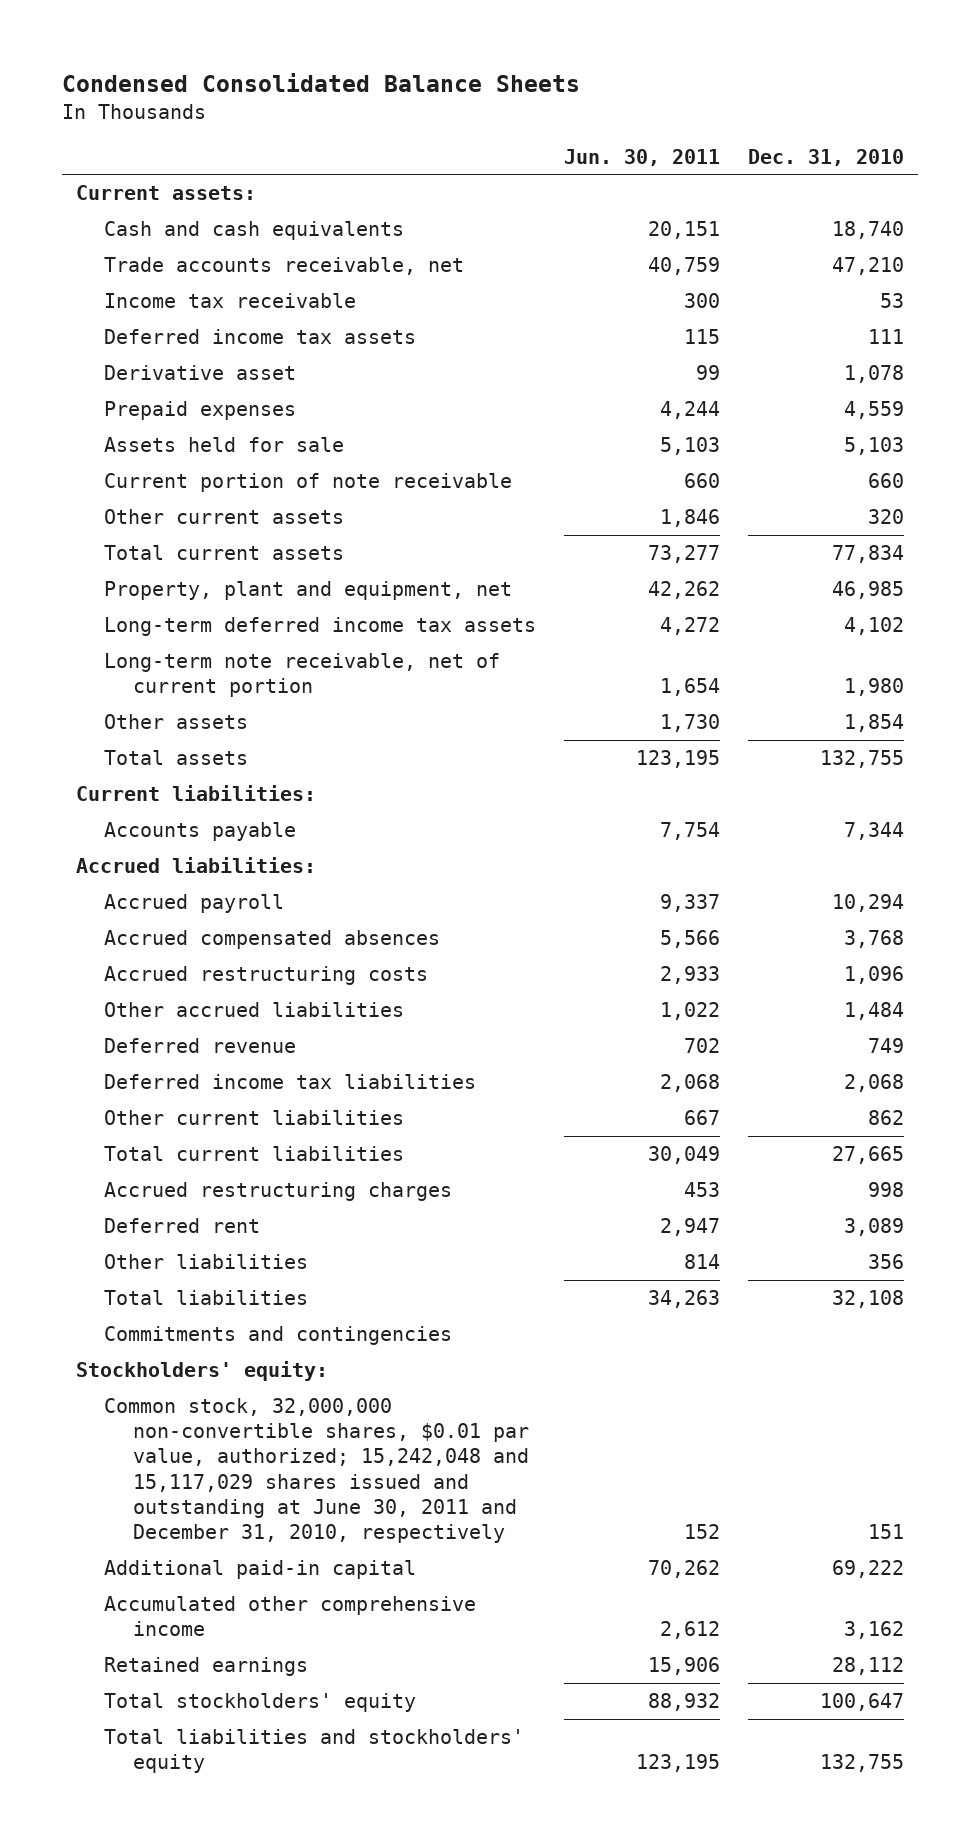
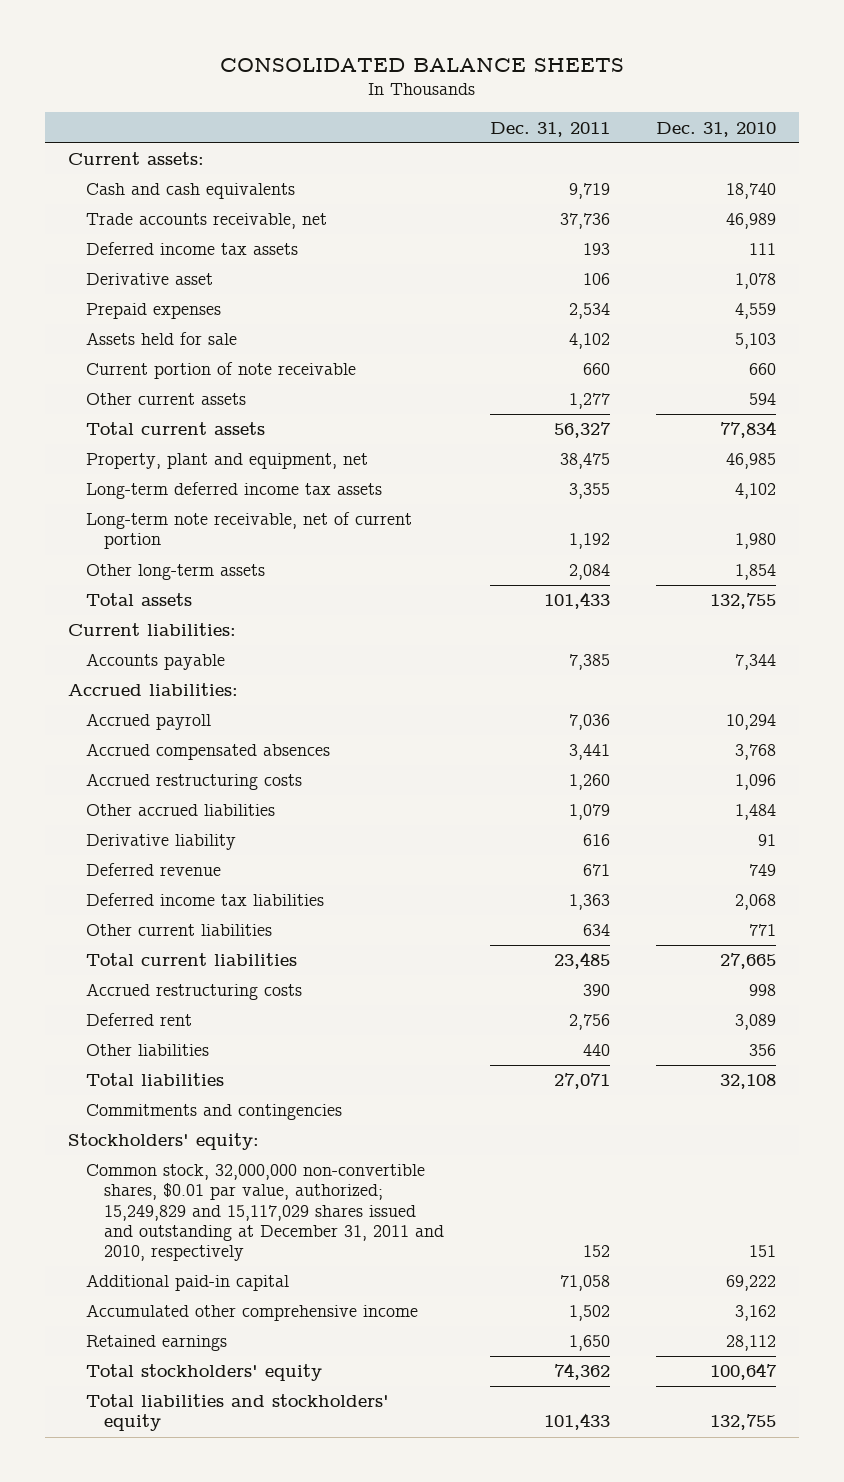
- Condensed Consolidated Balance Sheets
+ CONSOLIDATED BALANCE SHEETS
- | Jun. 30, 2011 | Dec. 31, 2010
+ | Dec. 31, 2011 | Dec. 31, 2010
- Trade accounts receivable, net | 40,759 | 47,210
- Income tax receivable | 300 | 53
+ Trade accounts receivable, net | 37,736 | 46,989
- Other current assets | 1,846 | 320
+ Other current assets | 1,277 | 594
- Other assets | 1,730 | 1,854
+ Other long-term assets | 2,084 | 1,854
+ Derivative liability | 616 | 91
- Other current liabilities | 667 | 862
+ Other current liabilities | 634 | 771
- Accrued restructuring charges | 453 | 998
+ Accrued restructuring costs | 390 | 998
- Common stock, 32,000,000 non-convertible shares, $0.01 par value, authorized; 15,242,048 and 15,117,029 shares issued and outstanding at June 30, 2011 and December 31, 2010, respectively | 152 | 151
+ Common stock, 32,000,000 non-convertible shares, $0.01 par value, authorized; 15,249,829 and 15,117,029 shares issued and outstanding at December 31, 2011 and 2010, respectively | 152 | 151

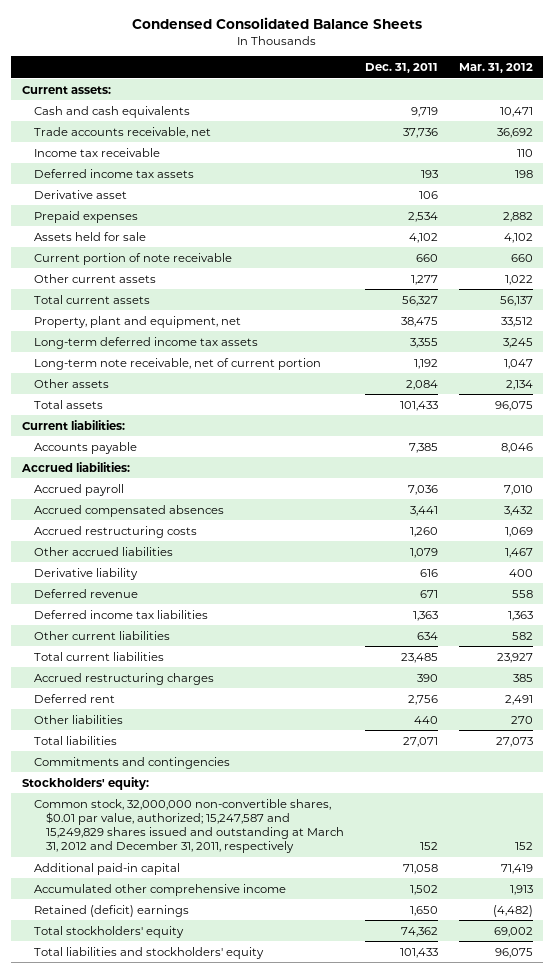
- CONSOLIDATED BALANCE SHEETS
+ Condensed Consolidated Balance Sheets
- | Dec. 31, 2011 | Dec. 31, 2010
+ | Dec. 31, 2011 | Mar. 31, 2012
+ Income tax receivable | | 110
- Other long-term assets | 2,084 | 1,854
+ Other assets | 2,084 | 2,134
- Accrued restructuring costs | 390 | 998
+ Accrued restructuring charges | 390 | 385
- Common stock, 32,000,000 non-convertible shares, $0.01 par value, authorized; 15,249,829 and 15,117,029 shares issued and outstanding at December 31, 2011 and 2010, respectively | 152 | 151
+ Common stock, 32,000,000 non-convertible shares, $0.01 par value, authorized; 15,247,587 and 15,249,829 shares issued and outstanding at March 31, 2012 and December 31, 2011, respectively | 152 | 152
- Retained earnings | 1,650 | 28,112
+ Retained (deficit) earnings | 1,650 | (4,482)

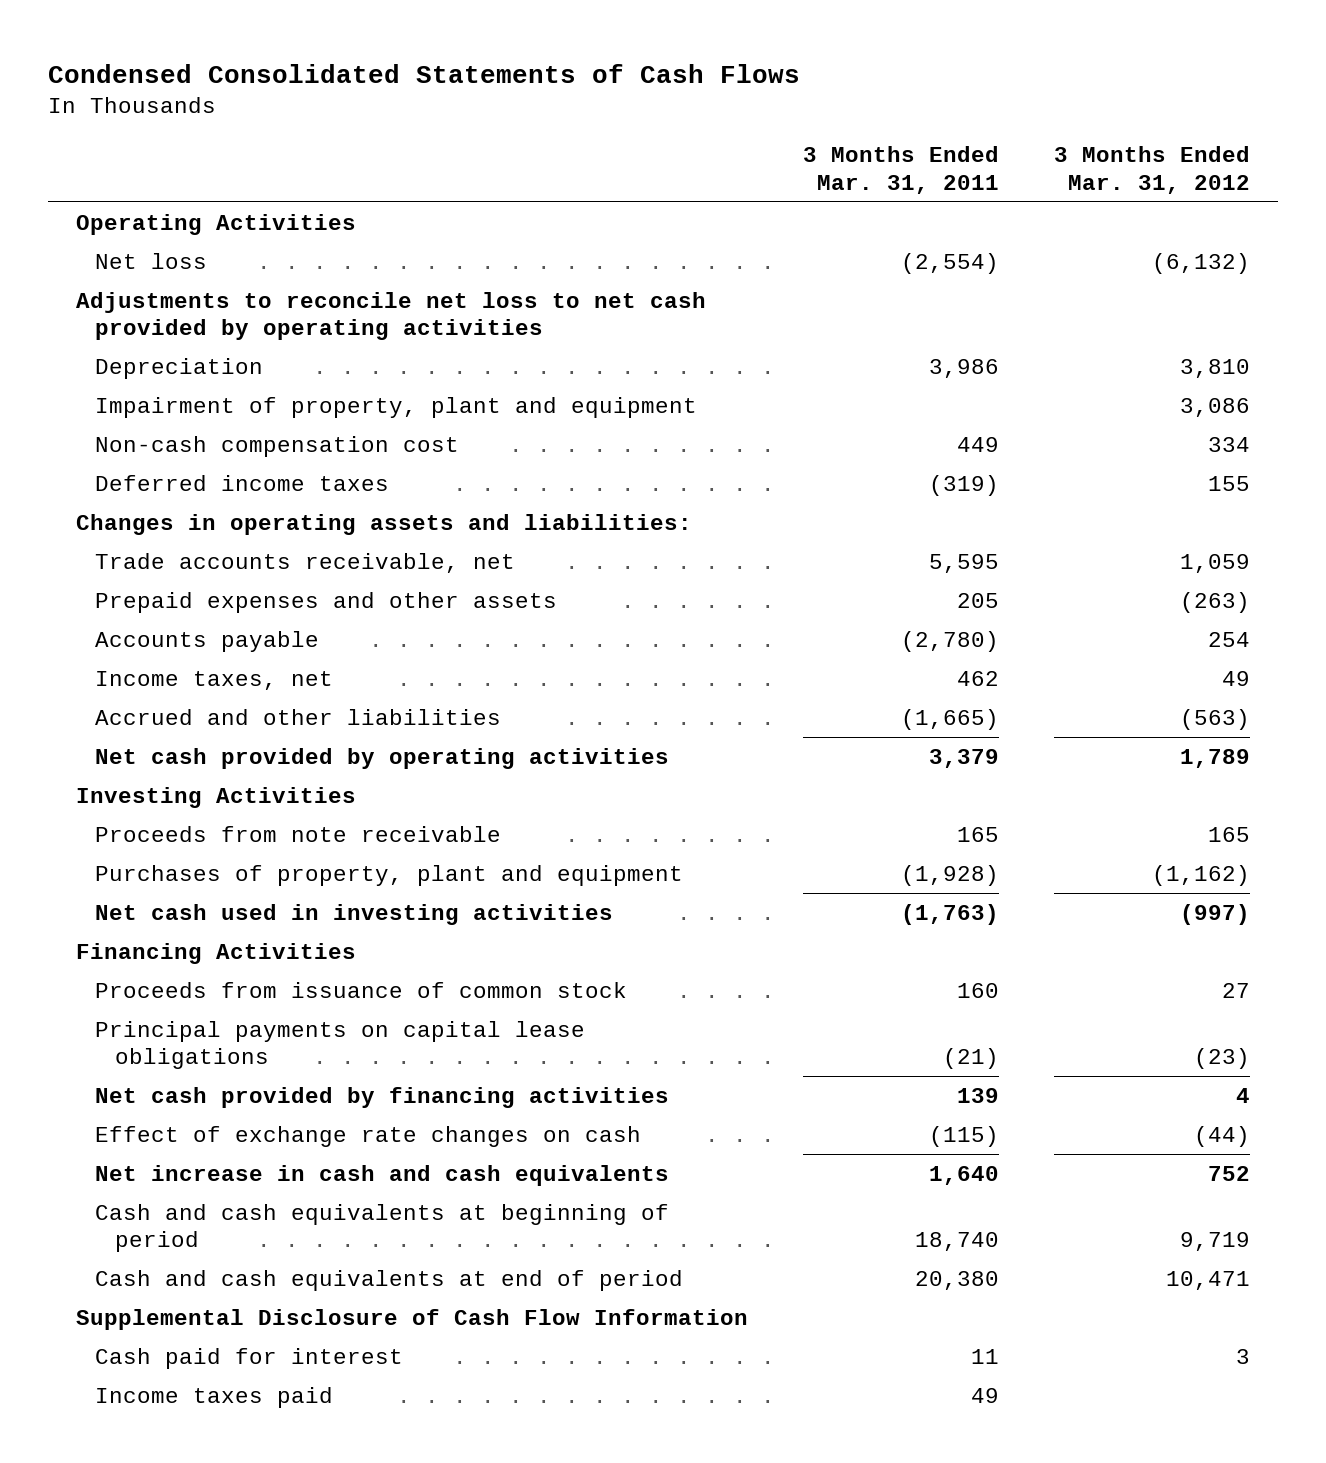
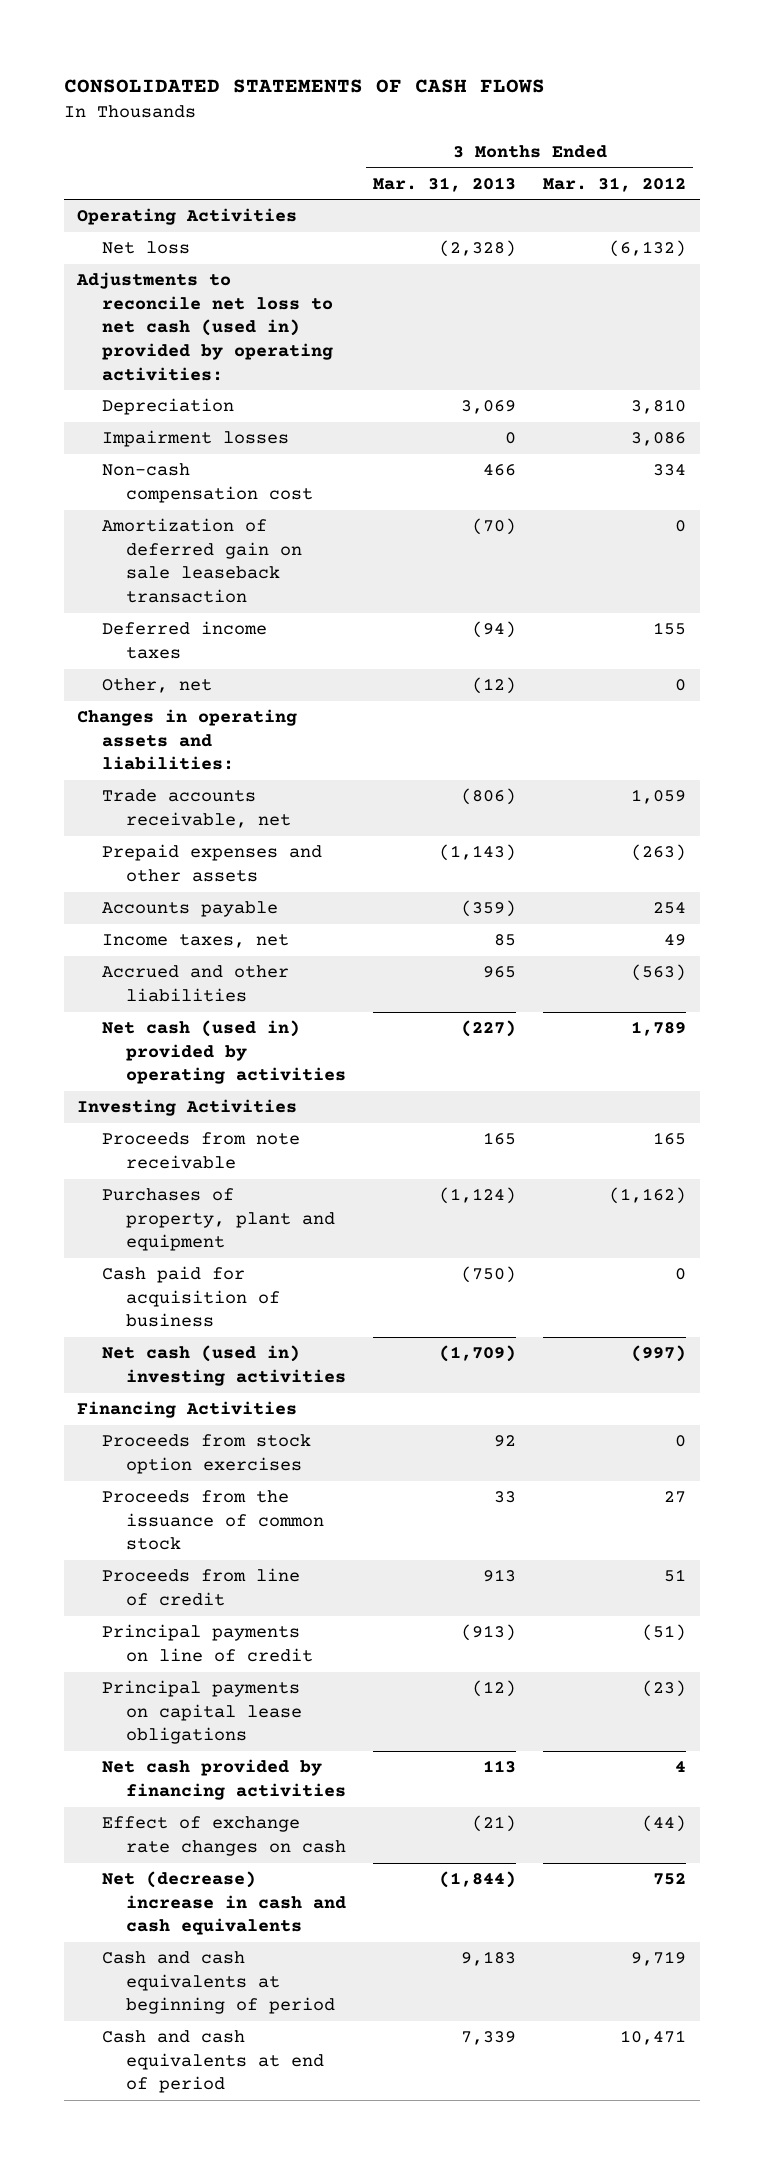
- Condensed Consolidated Statements of Cash Flows
+ CONSOLIDATED STATEMENTS OF CASH FLOWS
- | 3 Months Ended Mar. 31, 2011 | 3 Months Ended Mar. 31, 2012
+ | 3 Months Ended Mar. 31, 2013 | 3 Months Ended Mar. 31, 2012
- Adjustments to reconcile net loss to net cash provided by operating activities
+ Adjustments to reconcile net loss to net cash (used in) provided by operating activities:
- Impairment of property, plant and equipment | | 3,086
+ Impairment losses | 0 | 3,086
+ Amortization of deferred gain on sale leaseback transaction | (70) | 0
+ Other, net | (12) | 0
- Net cash provided by operating activities | 3,379 | 1,789
+ Net cash (used in) provided by operating activities | (227) | 1,789
- Net cash used in investing activities | (1,763) | (997)
+ Cash paid for acquisition of business | (750) | 0
+ Net cash (used in) investing activities | (1,709) | (997)
- Proceeds from issuance of common stock | 160 | 27
+ Proceeds from stock option exercises | 92 | 0
+ Proceeds from the issuance of common stock | 33 | 27
+ Proceeds from line of credit | 913 | 51
+ Principal payments on line of credit | (913) | (51)
- Net increase in cash and cash equivalents | 1,640 | 752
+ Net (decrease) increase in cash and cash equivalents | (1,844) | 752
- Supplemental Disclosure of Cash Flow Information
- Cash paid for interest | 11 | 3
- Income taxes paid | 49 |

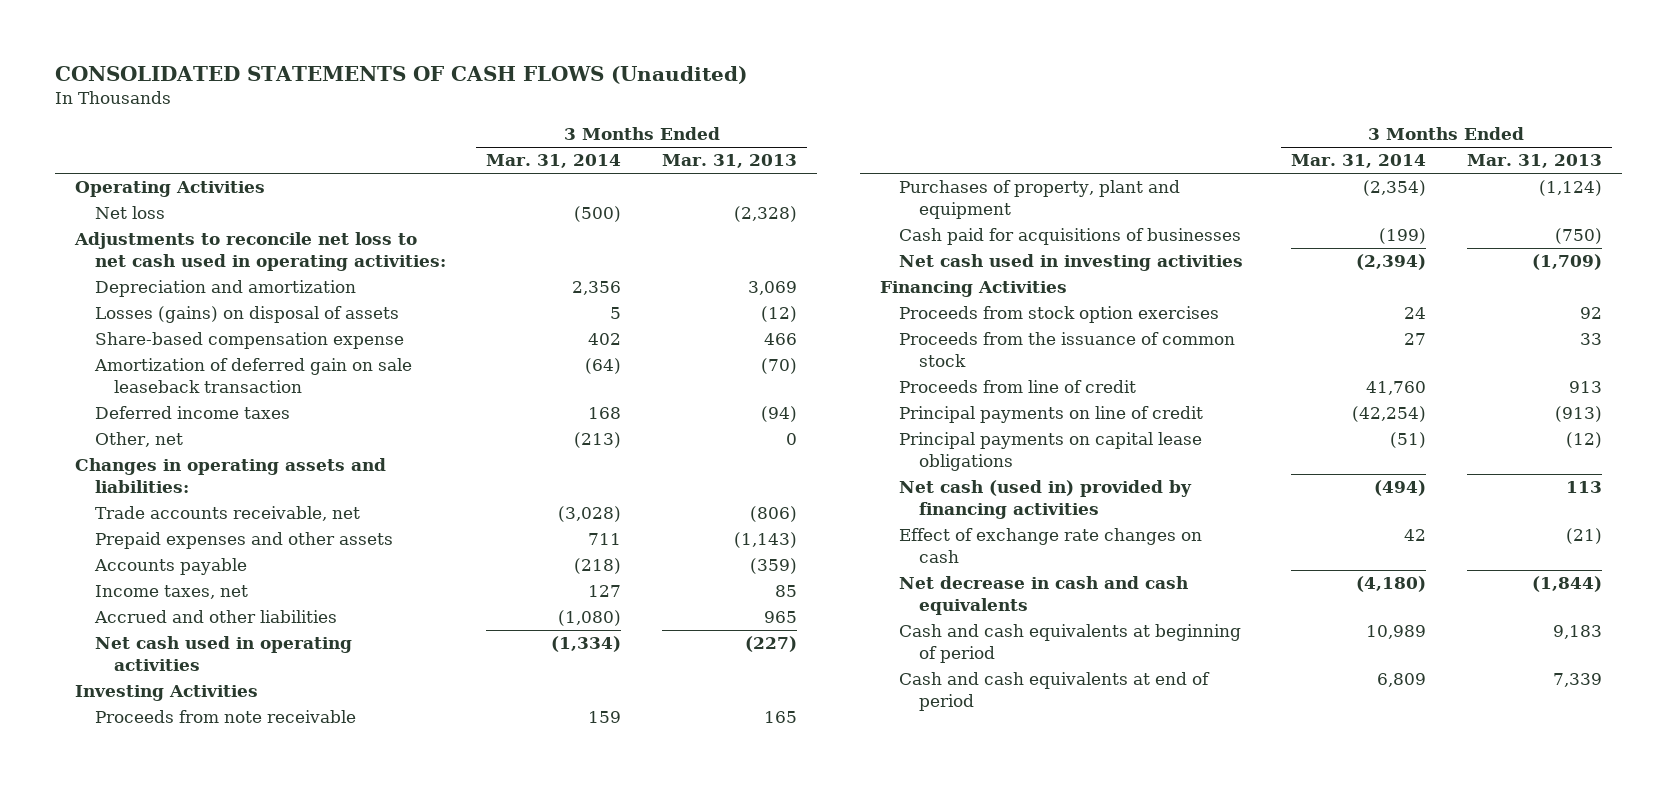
- CONSOLIDATED STATEMENTS OF CASH FLOWS
+ CONSOLIDATED STATEMENTS OF CASH FLOWS (Unaudited)
- | 3 Months Ended Mar. 31, 2013 | 3 Months Ended Mar. 31, 2012
+ | 3 Months Ended Mar. 31, 2014 | 3 Months Ended Mar. 31, 2013
- Adjustments to reconcile net loss to net cash (used in) provided by operating activities:
- Depreciation | 3,069 | 3,810
- Impairment losses | 0 | 3,086
- Non-cash compensation cost | 466 | 334
+ Adjustments to reconcile net loss to net cash used in operating activities:
+ Depreciation and amortization | 2,356 | 3,069
+ Losses (gains) on disposal of assets | 5 | (12)
+ Share-based compensation expense | 402 | 466
- Other, net | (12) | 0
+ Other, net | (213) | 0
- Net cash (used in) provided by operating activities | (227) | 1,789
+ Net cash used in operating activities | (1,334) | (227)
- Cash paid for acquisition of business | (750) | 0
- Net cash (used in) investing activities | (1,709) | (997)
+ Cash paid for acquisitions of businesses | (199) | (750)
+ Net cash used in investing activities | (2,394) | (1,709)
- Net cash provided by financing activities | 113 | 4
+ Net cash (used in) provided by financing activities | (494) | 113
- Net (decrease) increase in cash and cash equivalents | (1,844) | 752
+ Net decrease in cash and cash equivalents | (4,180) | (1,844)

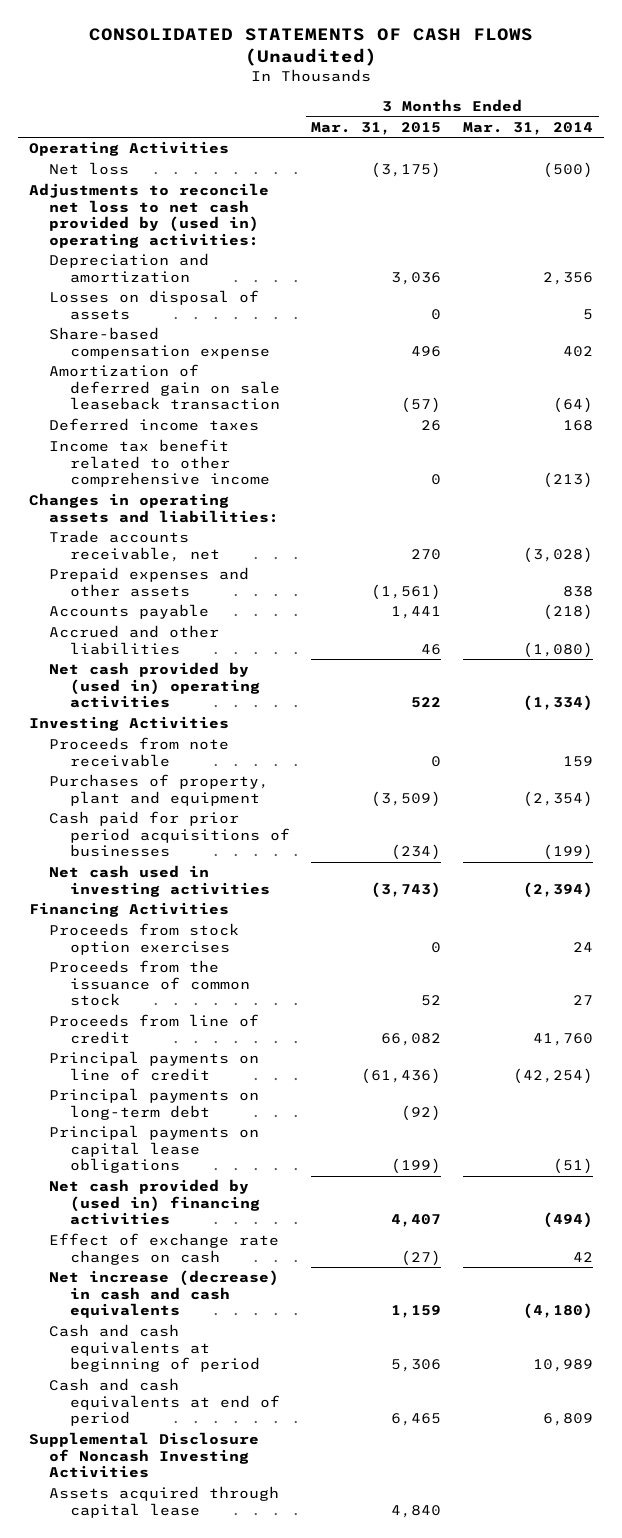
- | 3 Months Ended Mar. 31, 2014 | 3 Months Ended Mar. 31, 2013
+ | 3 Months Ended Mar. 31, 2015 | 3 Months Ended Mar. 31, 2014
- Adjustments to reconcile net loss to net cash used in operating activities:
+ Adjustments to reconcile net loss to net cash provided by (used in) operating activities:
- Losses (gains) on disposal of assets | 5 | (12)
+ Losses on disposal of assets | 0 | 5
- Other, net | (213) | 0
+ Income tax benefit related to other comprehensive income | 0 | (213)
- Prepaid expenses and other assets | 711 | (1,143)
+ Prepaid expenses and other assets | (1,561) | 838
- Income taxes, net | 127 | 85
- Net cash used in operating activities | (1,334) | (227)
+ Net cash provided by (used in) operating activities | 522 | (1,334)
- Cash paid for acquisitions of businesses | (199) | (750)
+ Cash paid for prior period acquisitions of businesses | (234) | (199)
+ Principal payments on long-term debt | (92) |
- Net cash (used in) provided by financing activities | (494) | 113
+ Net cash provided by (used in) financing activities | 4,407 | (494)
- Net decrease in cash and cash equivalents | (4,180) | (1,844)
+ Net increase (decrease) in cash and cash equivalents | 1,159 | (4,180)
+ Supplemental Disclosure of Noncash Investing Activities
+ Assets acquired through capital lease | 4,840 |

